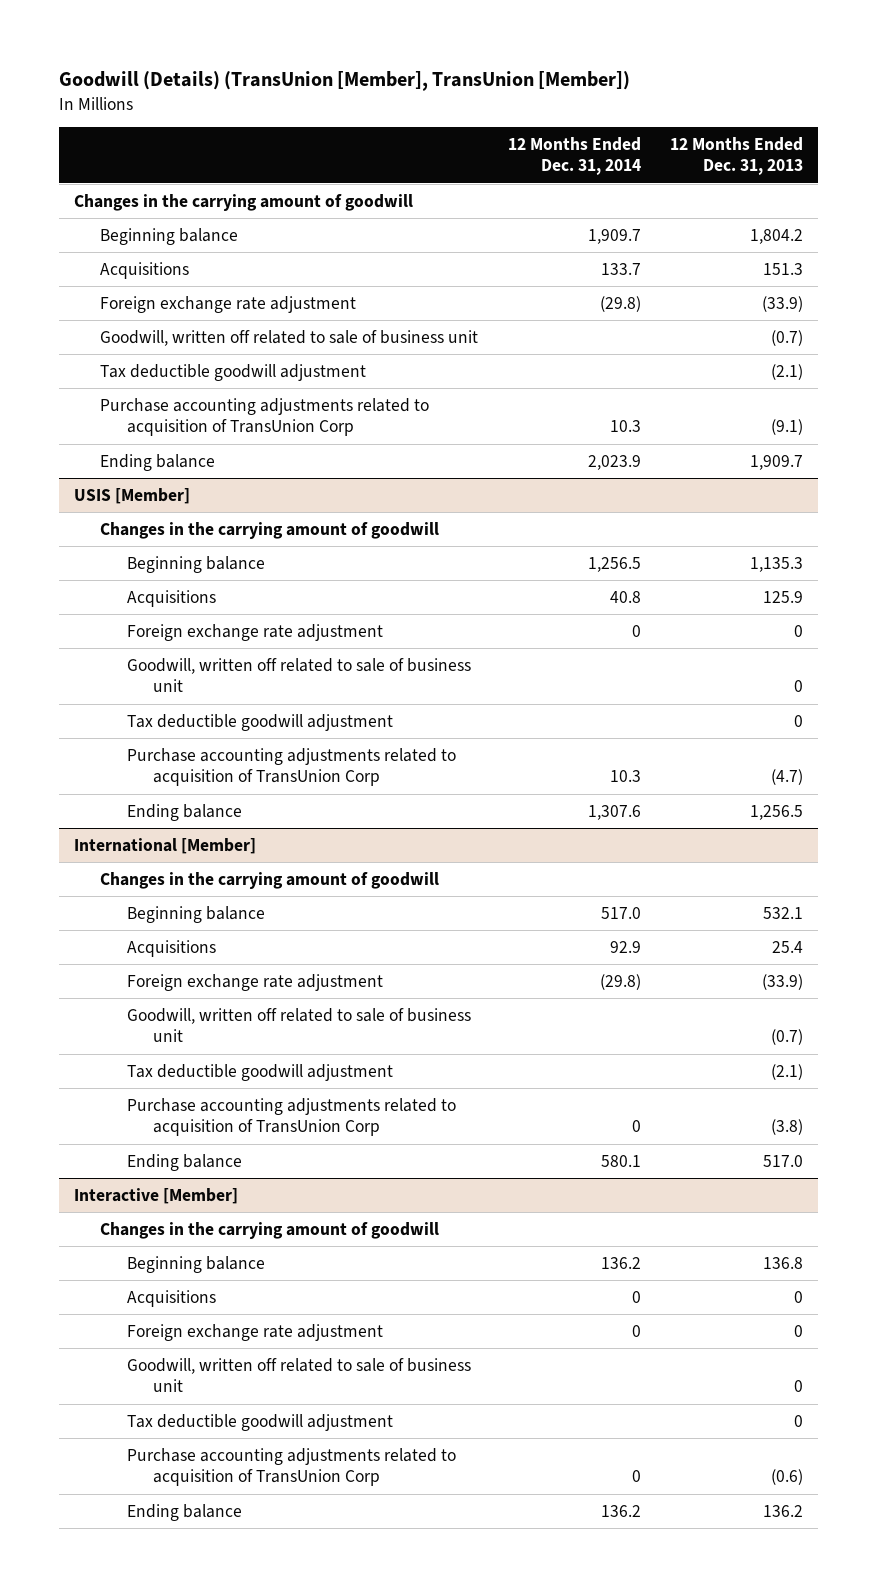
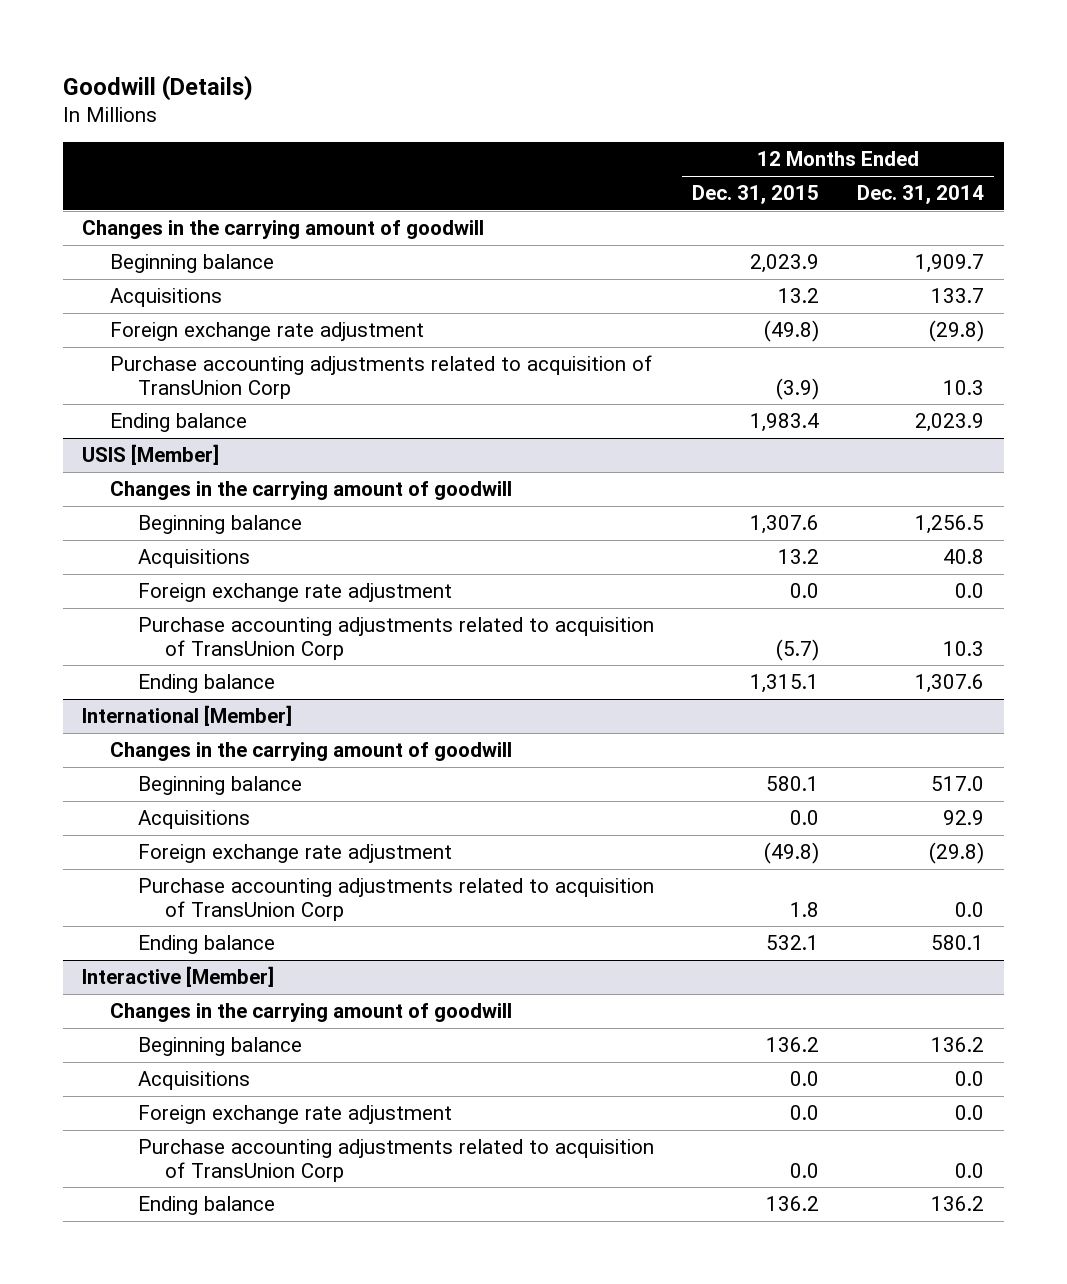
- Goodwill (Details) (TransUnion [Member], TransUnion [Member])
+ Goodwill (Details)
- | 12 Months Ended Dec. 31, 2014 | 12 Months Ended Dec. 31, 2013
+ | 12 Months Ended Dec. 31, 2015 | 12 Months Ended Dec. 31, 2014
- Goodwill, written off related to sale of business unit | | (0.7)
- Tax deductible goodwill adjustment | | (2.1)
@ USIS [Member]
- Foreign exchange rate adjustment | 0 | 0
- Goodwill, written off related to sale of business unit | | 0
- Tax deductible goodwill adjustment | | 0
+ Foreign exchange rate adjustment | 0.0 | 0.0
@ International [Member]
- Goodwill, written off related to sale of business unit | | (0.7)
- Tax deductible goodwill adjustment | | (2.1)
- Purchase accounting adjustments related to acquisition of TransUnion Corp | 0 | (3.8)
+ Purchase accounting adjustments related to acquisition of TransUnion Corp | 1.8 | 0.0
@ Interactive [Member]
- Acquisitions | 0 | 0
- Foreign exchange rate adjustment | 0 | 0
- Goodwill, written off related to sale of business unit | | 0
- Tax deductible goodwill adjustment | | 0
- Purchase accounting adjustments related to acquisition of TransUnion Corp | 0 | (0.6)
+ Acquisitions | 0.0 | 0.0
+ Foreign exchange rate adjustment | 0.0 | 0.0
+ Purchase accounting adjustments related to acquisition of TransUnion Corp | 0.0 | 0.0

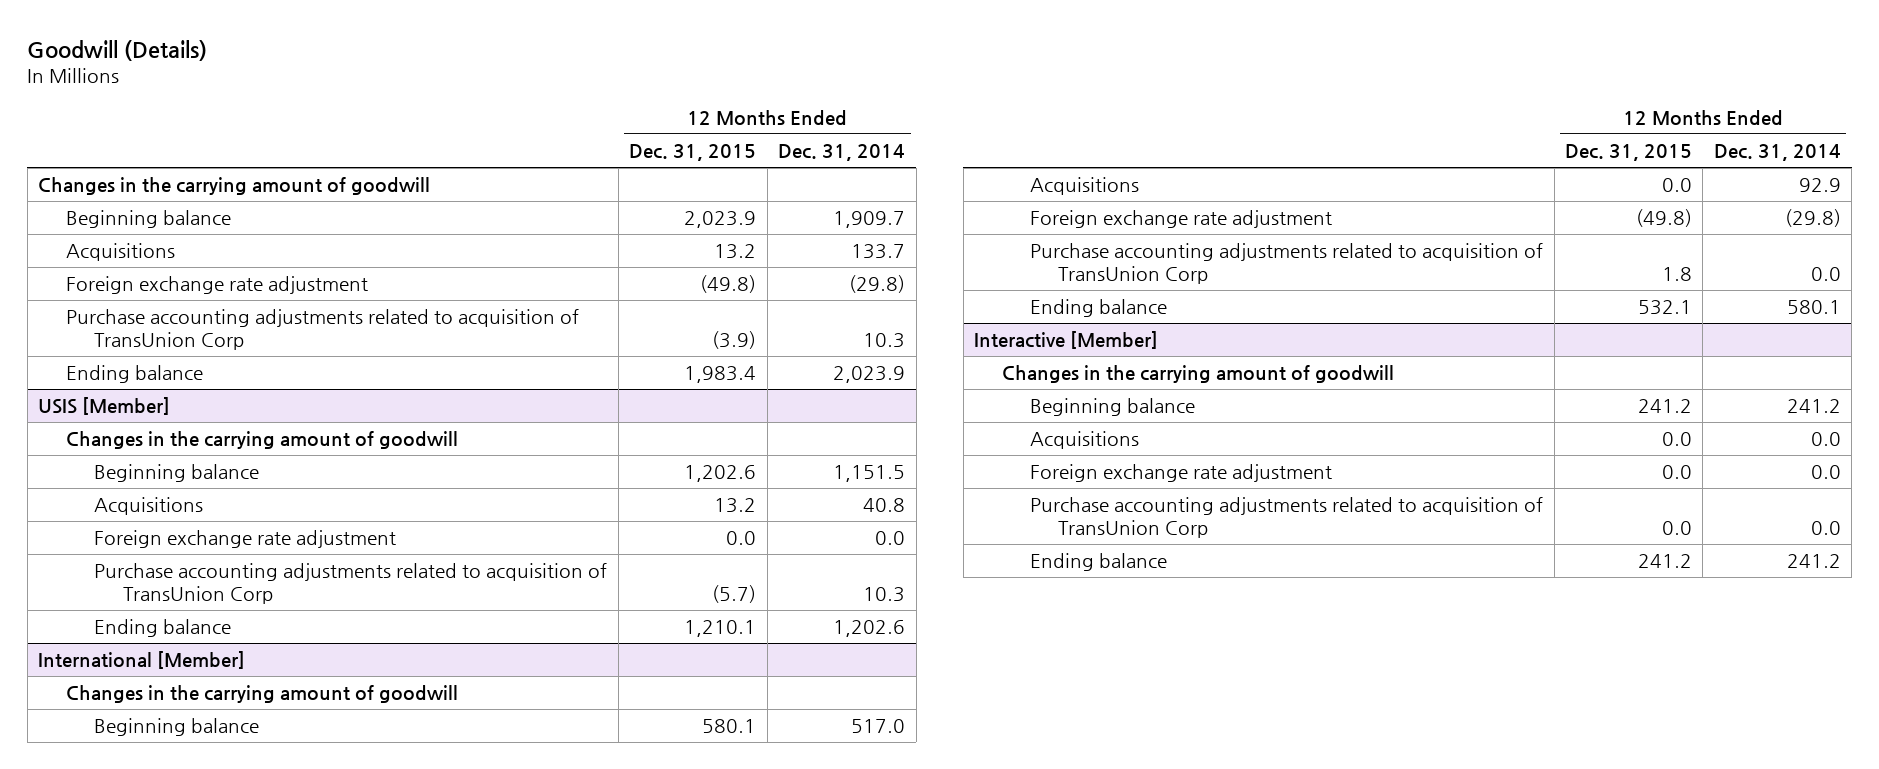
@ USIS [Member]
- Beginning balance | 1,307.6 | 1,256.5
+ Beginning balance | 1,202.6 | 1,151.5
- Ending balance | 1,315.1 | 1,307.6
+ Ending balance | 1,210.1 | 1,202.6
@ Interactive [Member]
- Beginning balance | 136.2 | 136.2
+ Beginning balance | 241.2 | 241.2
- Ending balance | 136.2 | 136.2
+ Ending balance | 241.2 | 241.2

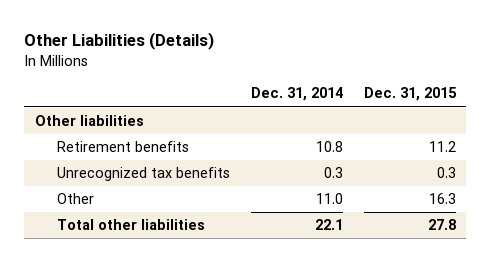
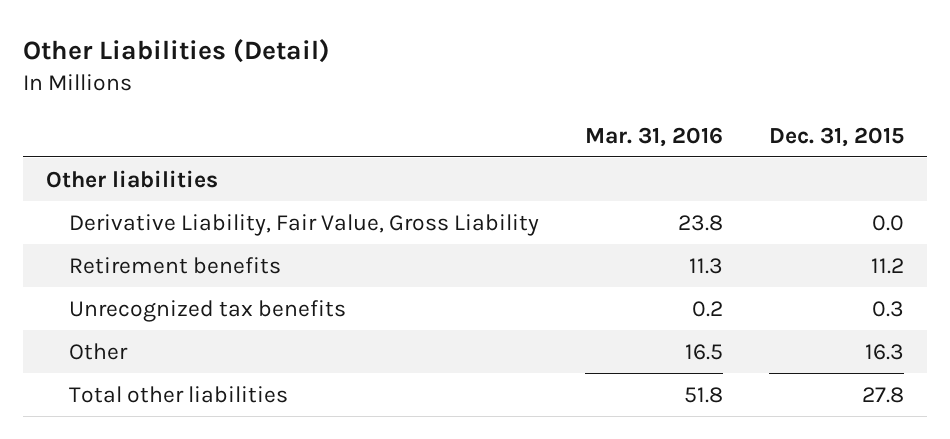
- Other Liabilities (Details)
+ Other Liabilities (Detail)
- | Dec. 31, 2014 | Dec. 31, 2015
+ | Mar. 31, 2016 | Dec. 31, 2015
+ Derivative Liability, Fair Value, Gross Liability | 23.8 | 0.0

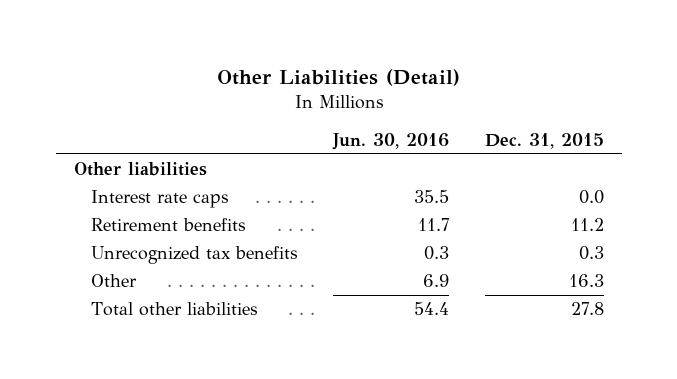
- | Mar. 31, 2016 | Dec. 31, 2015
+ | Jun. 30, 2016 | Dec. 31, 2015
- Derivative Liability, Fair Value, Gross Liability | 23.8 | 0.0
+ Interest rate caps | 35.5 | 0.0

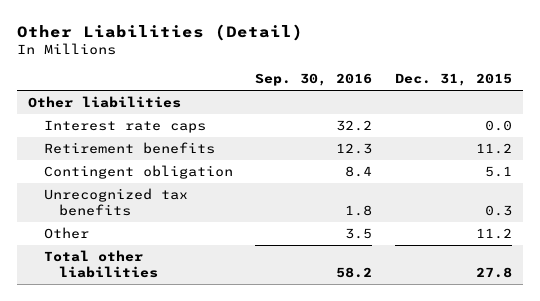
- | Jun. 30, 2016 | Dec. 31, 2015
+ | Sep. 30, 2016 | Dec. 31, 2015
+ Contingent obligation | 8.4 | 5.1
- Other | 6.9 | 16.3
+ Other | 3.5 | 11.2

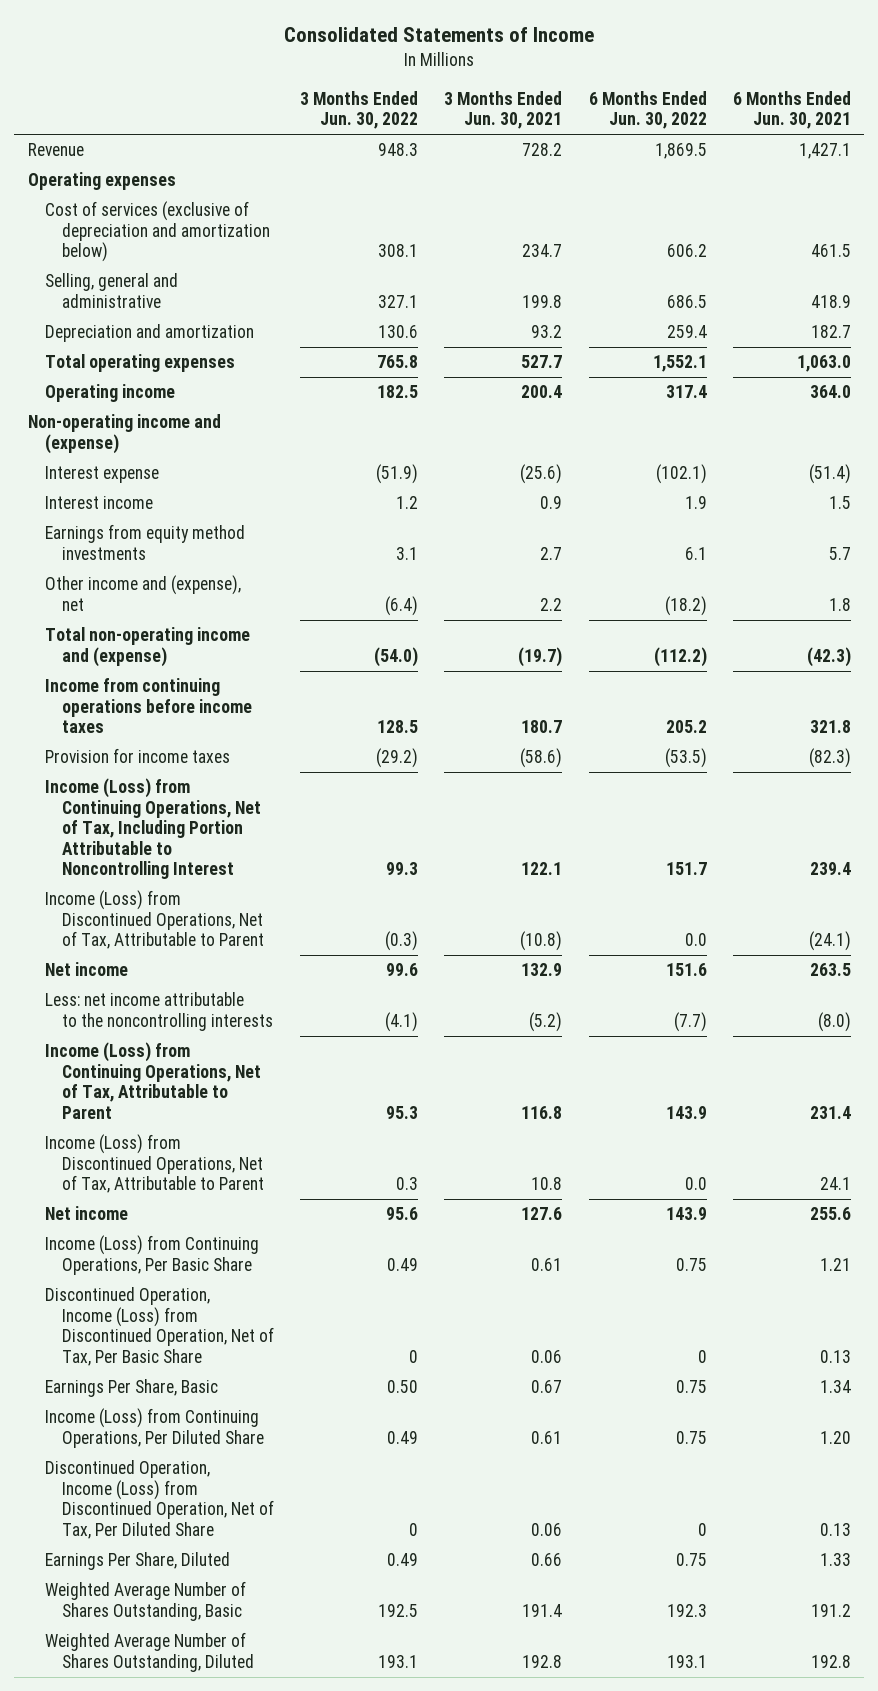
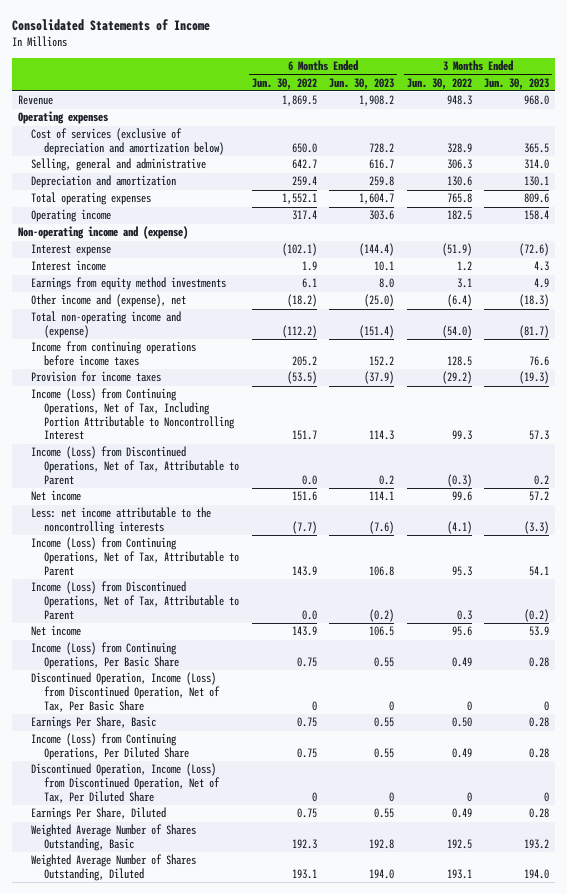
- | 3 Months Ended Jun. 30, 2022 | 3 Months Ended Jun. 30, 2021 | 6 Months Ended Jun. 30, 2022 | 6 Months Ended Jun. 30, 2021
+ | 6 Months Ended Jun. 30, 2022 | 6 Months Ended Jun. 30, 2023 | 3 Months Ended Jun. 30, 2022 | 3 Months Ended Jun. 30, 2023
- Cost of services (exclusive of depreciation and amortization below) | 308.1 | 234.7 | 606.2 | 461.5
- Selling, general and administrative | 327.1 | 199.8 | 686.5 | 418.9
+ Cost of services (exclusive of depreciation and amortization below) | 650.0 | 728.2 | 328.9 | 365.5
+ Selling, general and administrative | 642.7 | 616.7 | 306.3 | 314.0

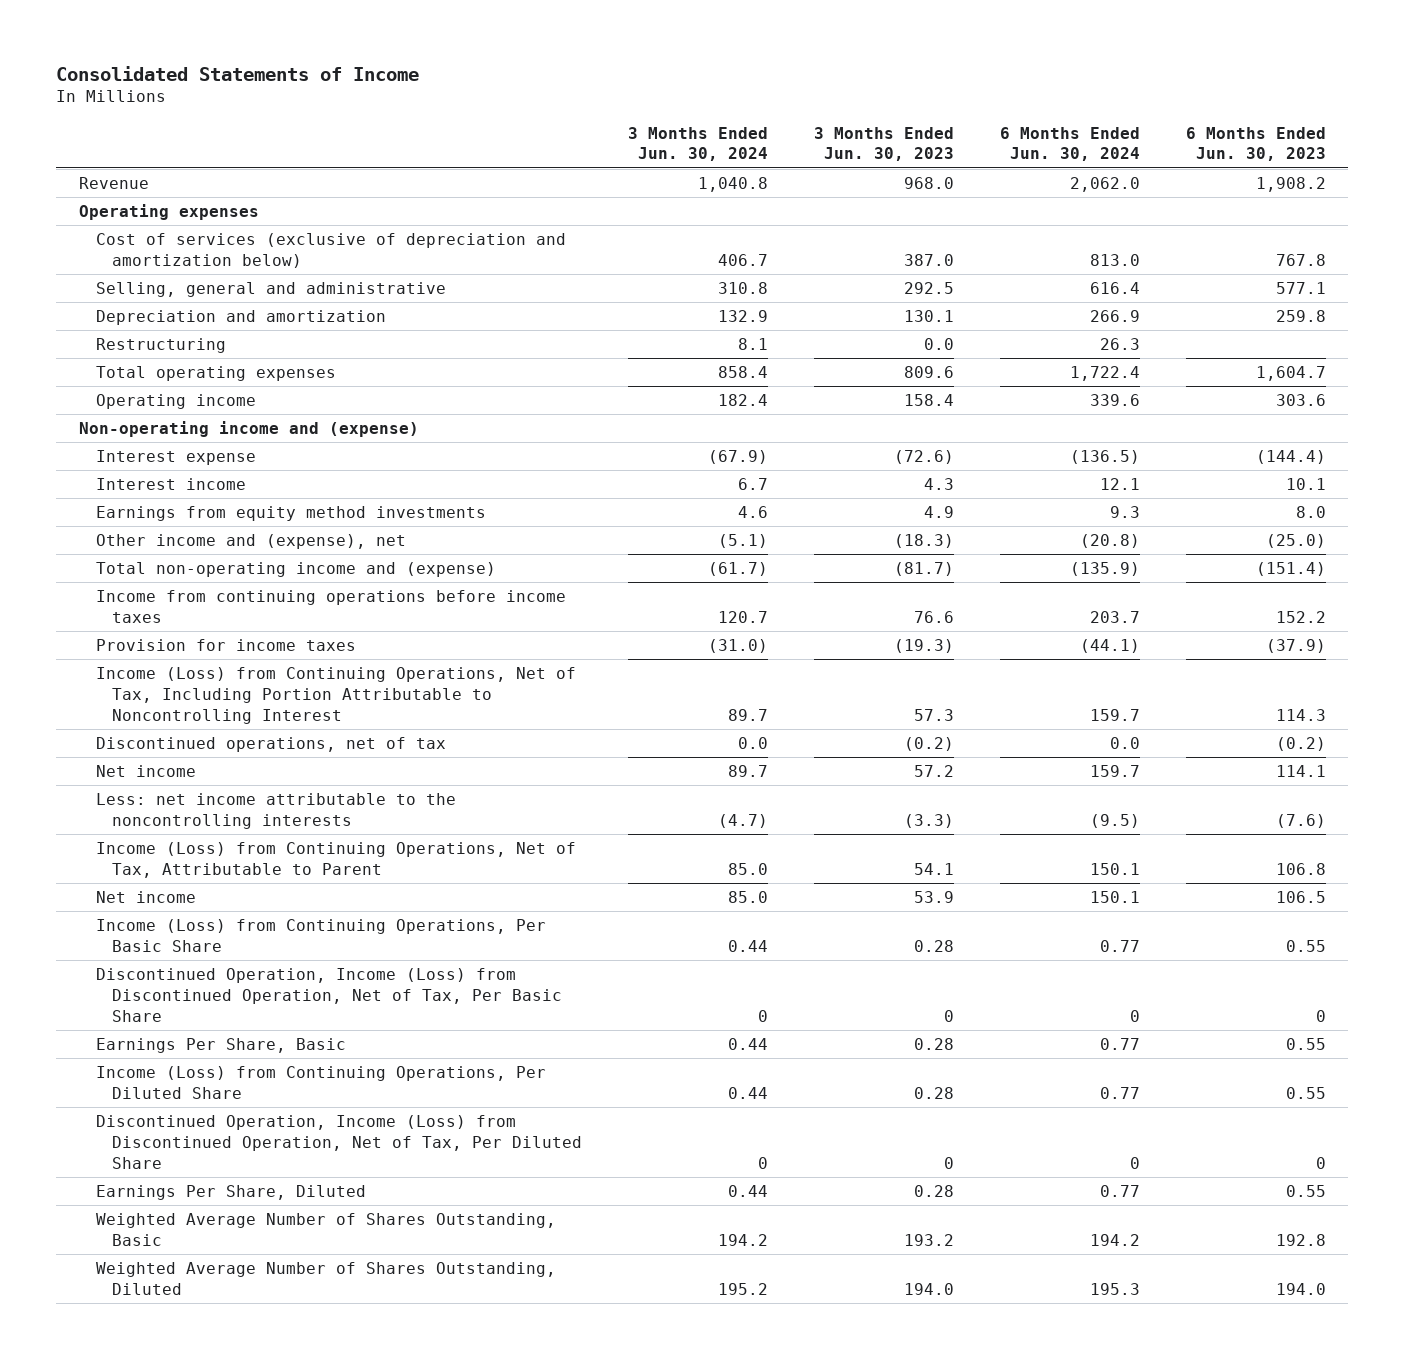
- | 6 Months Ended Jun. 30, 2022 | 6 Months Ended Jun. 30, 2023 | 3 Months Ended Jun. 30, 2022 | 3 Months Ended Jun. 30, 2023
+ | 3 Months Ended Jun. 30, 2024 | 3 Months Ended Jun. 30, 2023 | 6 Months Ended Jun. 30, 2024 | 6 Months Ended Jun. 30, 2023
- Cost of services (exclusive of depreciation and amortization below) | 650.0 | 728.2 | 328.9 | 365.5
- Selling, general and administrative | 642.7 | 616.7 | 306.3 | 314.0
+ Cost of services (exclusive of depreciation and amortization below) | 406.7 | 387.0 | 813.0 | 767.8
+ Selling, general and administrative | 310.8 | 292.5 | 616.4 | 577.1
+ Restructuring | 8.1 | 0.0 | 26.3 |
- Income (Loss) from Discontinued Operations, Net of Tax, Attributable to Parent | 0.0 | 0.2 | (0.3) | 0.2
+ Discontinued operations, net of tax | 0.0 | (0.2) | 0.0 | (0.2)
- Income (Loss) from Discontinued Operations, Net of Tax, Attributable to Parent | 0.0 | (0.2) | 0.3 | (0.2)

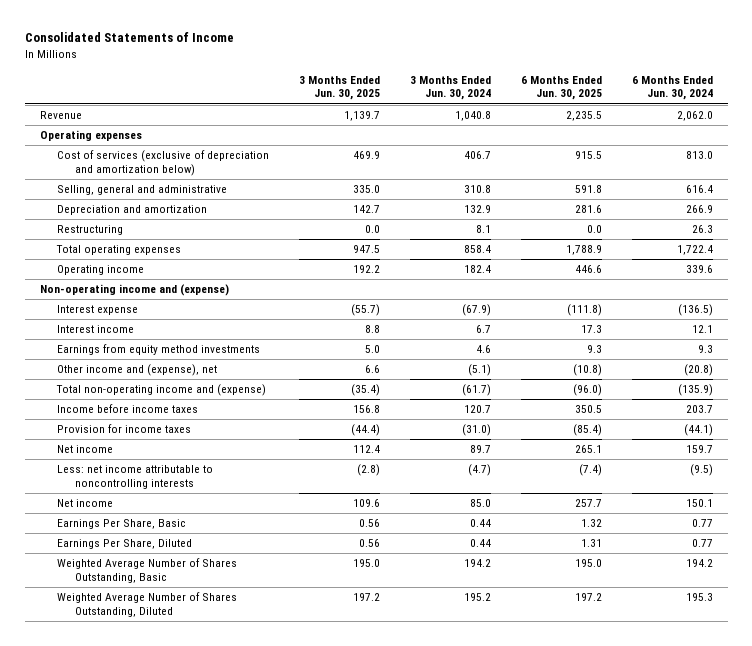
- | 3 Months Ended Jun. 30, 2024 | 3 Months Ended Jun. 30, 2023 | 6 Months Ended Jun. 30, 2024 | 6 Months Ended Jun. 30, 2023
+ | 3 Months Ended Jun. 30, 2025 | 3 Months Ended Jun. 30, 2024 | 6 Months Ended Jun. 30, 2025 | 6 Months Ended Jun. 30, 2024
- Income from continuing operations before income taxes | 120.7 | 76.6 | 203.7 | 152.2
+ Income before income taxes | 156.8 | 120.7 | 350.5 | 203.7
- Income (Loss) from Continuing Operations, Net of Tax, Including Portion Attributable to Noncontrolling Interest | 89.7 | 57.3 | 159.7 | 114.3
- Discontinued operations, net of tax | 0.0 | (0.2) | 0.0 | (0.2)
- Less: net income attributable to the noncontrolling interests | (4.7) | (3.3) | (9.5) | (7.6)
- Income (Loss) from Continuing Operations, Net of Tax, Attributable to Parent | 85.0 | 54.1 | 150.1 | 106.8
+ Less: net income attributable to noncontrolling interests | (2.8) | (4.7) | (7.4) | (9.5)
- Income (Loss) from Continuing Operations, Per Basic Share | 0.44 | 0.28 | 0.77 | 0.55
- Discontinued Operation, Income (Loss) from Discontinued Operation, Net of Tax, Per Basic Share | 0 | 0 | 0 | 0
- Income (Loss) from Continuing Operations, Per Diluted Share | 0.44 | 0.28 | 0.77 | 0.55
- Discontinued Operation, Income (Loss) from Discontinued Operation, Net of Tax, Per Diluted Share | 0 | 0 | 0 | 0

